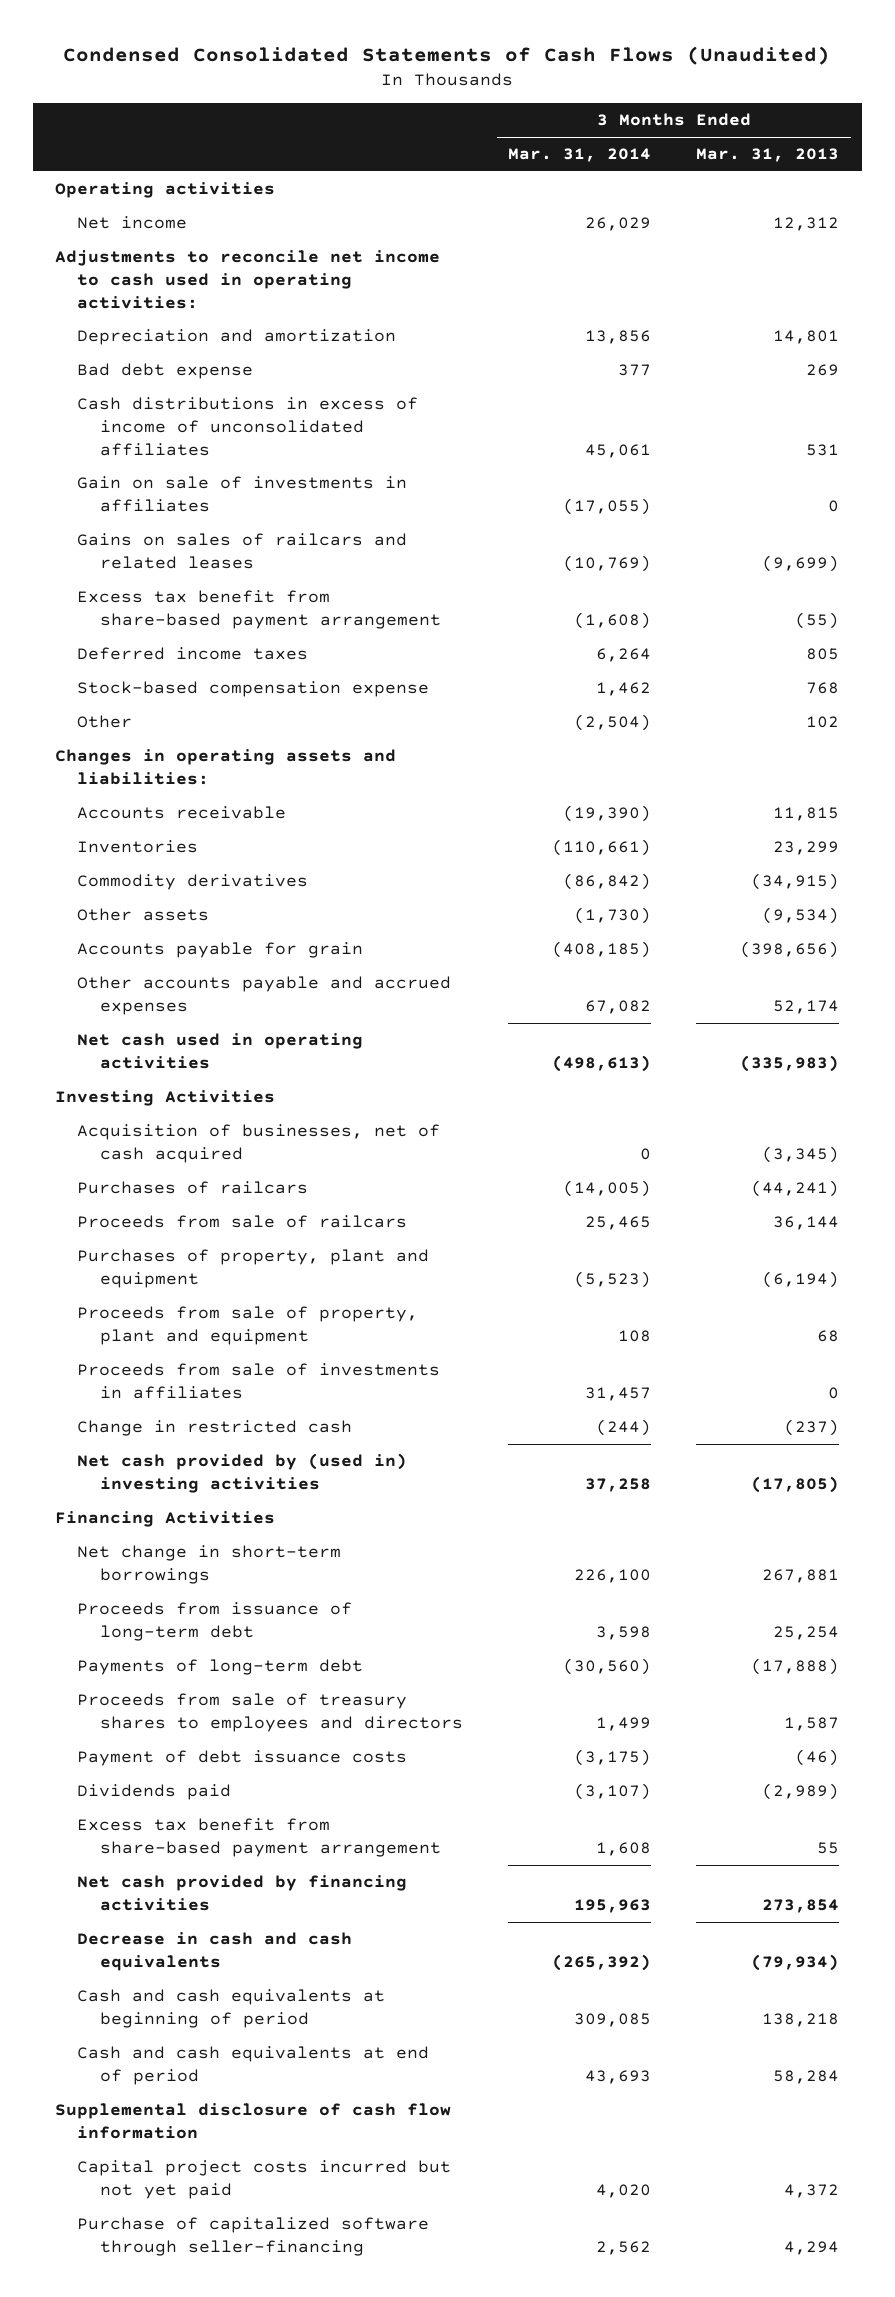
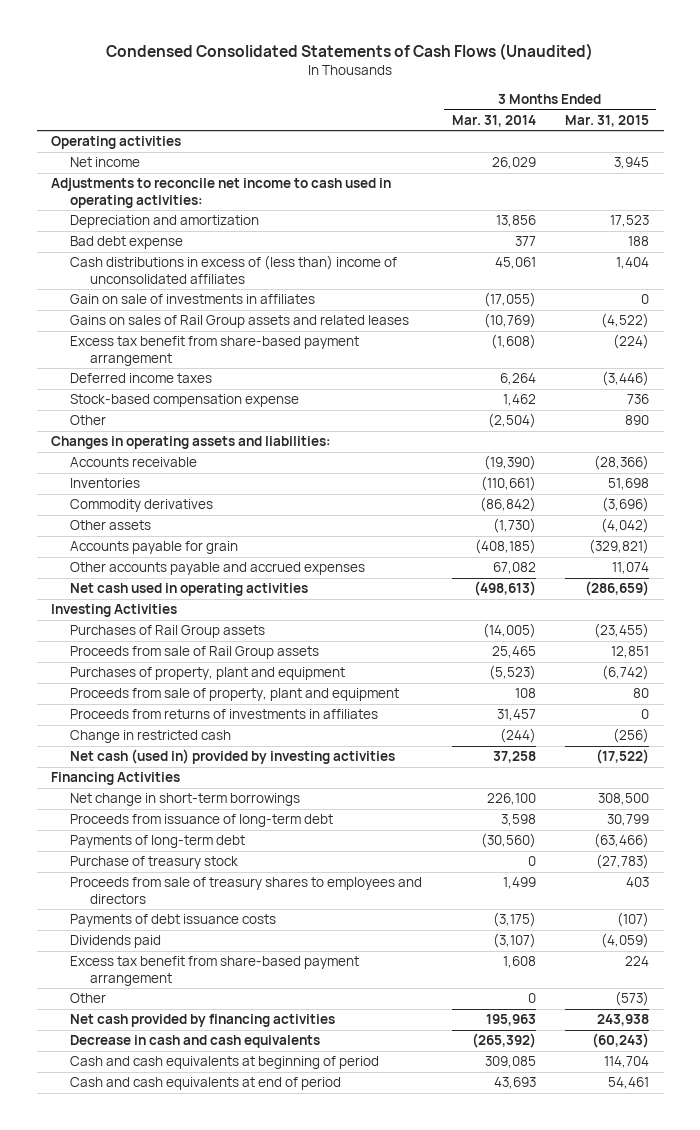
- | 3 Months Ended Mar. 31, 2014 | 3 Months Ended Mar. 31, 2013
+ | 3 Months Ended Mar. 31, 2014 | 3 Months Ended Mar. 31, 2015
- Cash distributions in excess of income of unconsolidated affiliates | 45,061 | 531
+ Cash distributions in excess of (less than) income of unconsolidated affiliates | 45,061 | 1,404
- Gains on sales of railcars and related leases | (10,769) | (9,699)
+ Gains on sales of Rail Group assets and related leases | (10,769) | (4,522)
- Acquisition of businesses, net of cash acquired | 0 | (3,345)
- Purchases of railcars | (14,005) | (44,241)
- Proceeds from sale of railcars | 25,465 | 36,144
+ Purchases of Rail Group assets | (14,005) | (23,455)
+ Proceeds from sale of Rail Group assets | 25,465 | 12,851
- Proceeds from sale of investments in affiliates | 31,457 | 0
+ Proceeds from returns of investments in affiliates | 31,457 | 0
- Net cash provided by (used in) investing activities | 37,258 | (17,805)
+ Net cash (used in) provided by investing activities | 37,258 | (17,522)
+ Purchase of treasury stock | 0 | (27,783)
- Payment of debt issuance costs | (3,175) | (46)
+ Payments of debt issuance costs | (3,175) | (107)
+ Other | 0 | (573)
- Supplemental disclosure of cash flow information
- Capital project costs incurred but not yet paid | 4,020 | 4,372
- Purchase of capitalized software through seller-financing | 2,562 | 4,294

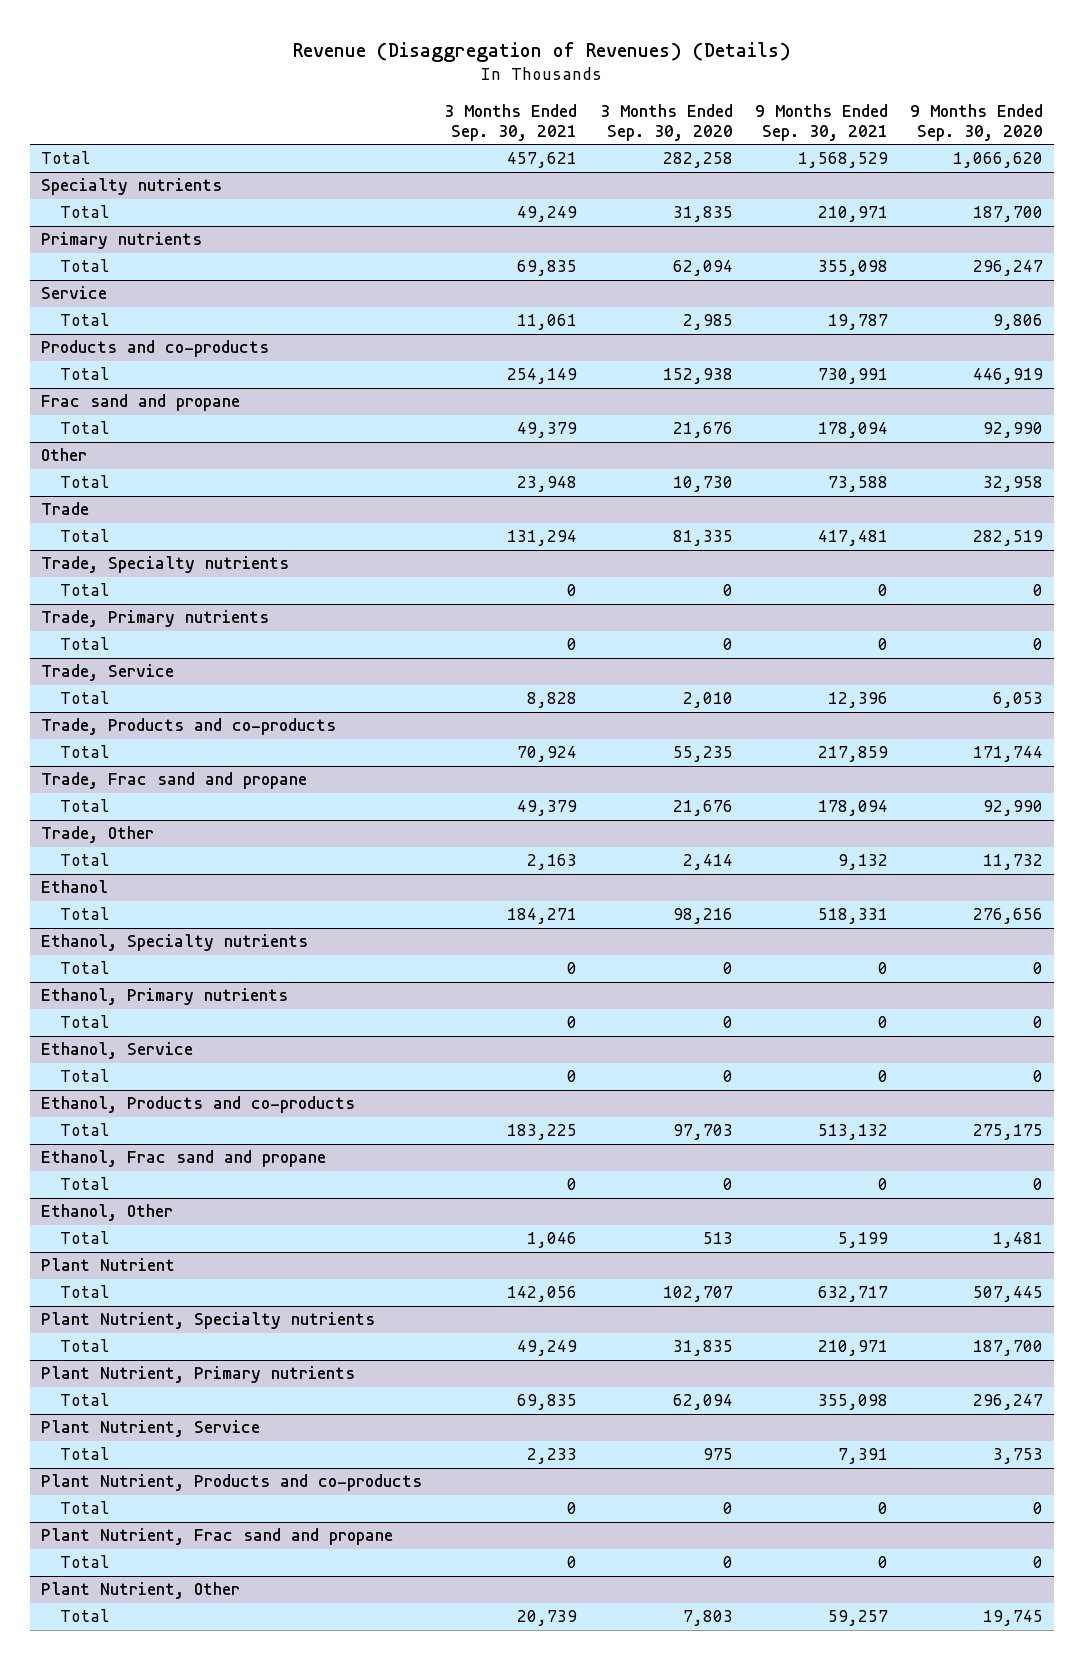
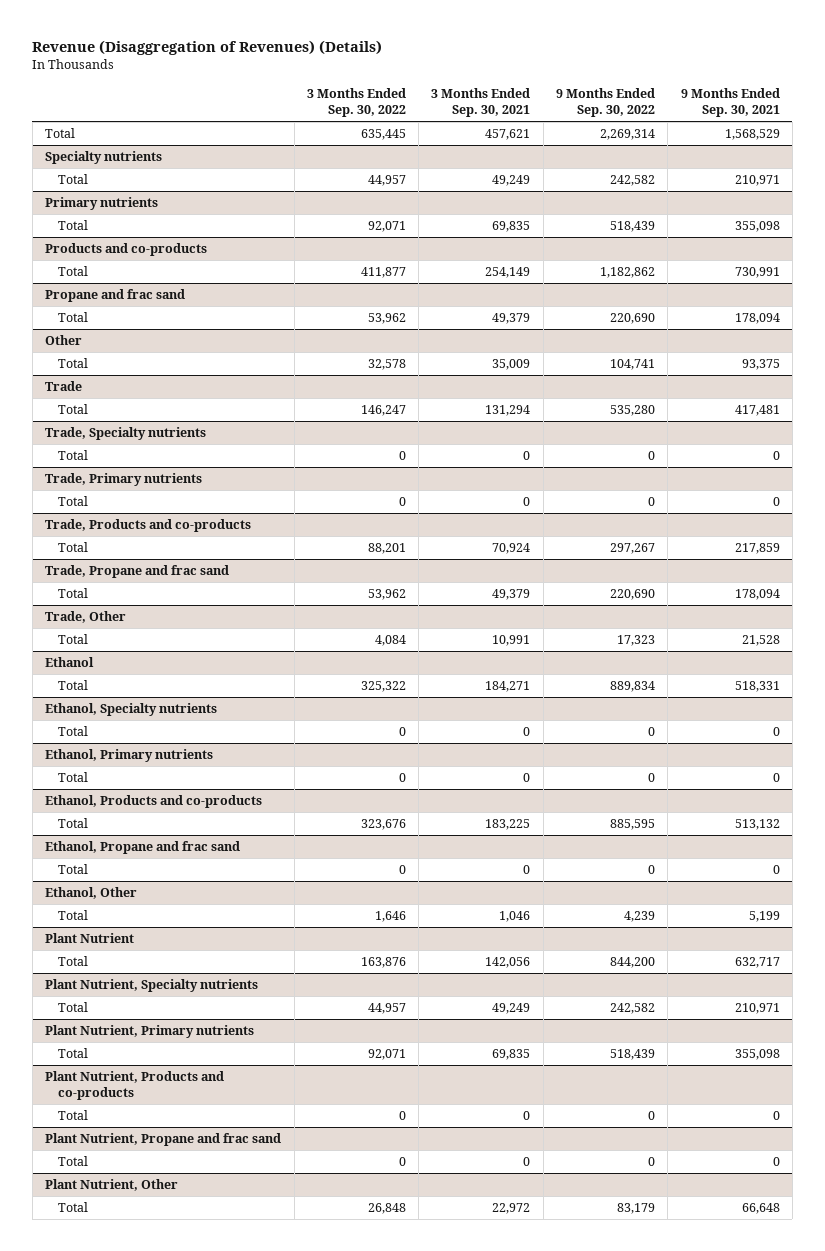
- | 3 Months Ended Sep. 30, 2021 | 3 Months Ended Sep. 30, 2020 | 9 Months Ended Sep. 30, 2021 | 9 Months Ended Sep. 30, 2020
+ | 3 Months Ended Sep. 30, 2022 | 3 Months Ended Sep. 30, 2021 | 9 Months Ended Sep. 30, 2022 | 9 Months Ended Sep. 30, 2021
- Service
- Total | 11,061 | 2,985 | 19,787 | 9,806
- Frac sand and propane
+ Propane and frac sand
@ Other
- Total | 23,948 | 10,730 | 73,588 | 32,958
+ Total | 32,578 | 35,009 | 104,741 | 93,375
- Trade, Service
- Total | 8,828 | 2,010 | 12,396 | 6,053
- Trade, Frac sand and propane
+ Trade, Propane and frac sand
@ Trade, Other
- Total | 2,163 | 2,414 | 9,132 | 11,732
+ Total | 4,084 | 10,991 | 17,323 | 21,528
- Ethanol, Service
- Total | 0 | 0 | 0 | 0
- Ethanol, Frac sand and propane
+ Ethanol, Propane and frac sand
- Plant Nutrient, Service
- Total | 2,233 | 975 | 7,391 | 3,753
- Plant Nutrient, Frac sand and propane
+ Plant Nutrient, Propane and frac sand
@ Plant Nutrient, Other
- Total | 20,739 | 7,803 | 59,257 | 19,745
+ Total | 26,848 | 22,972 | 83,179 | 66,648

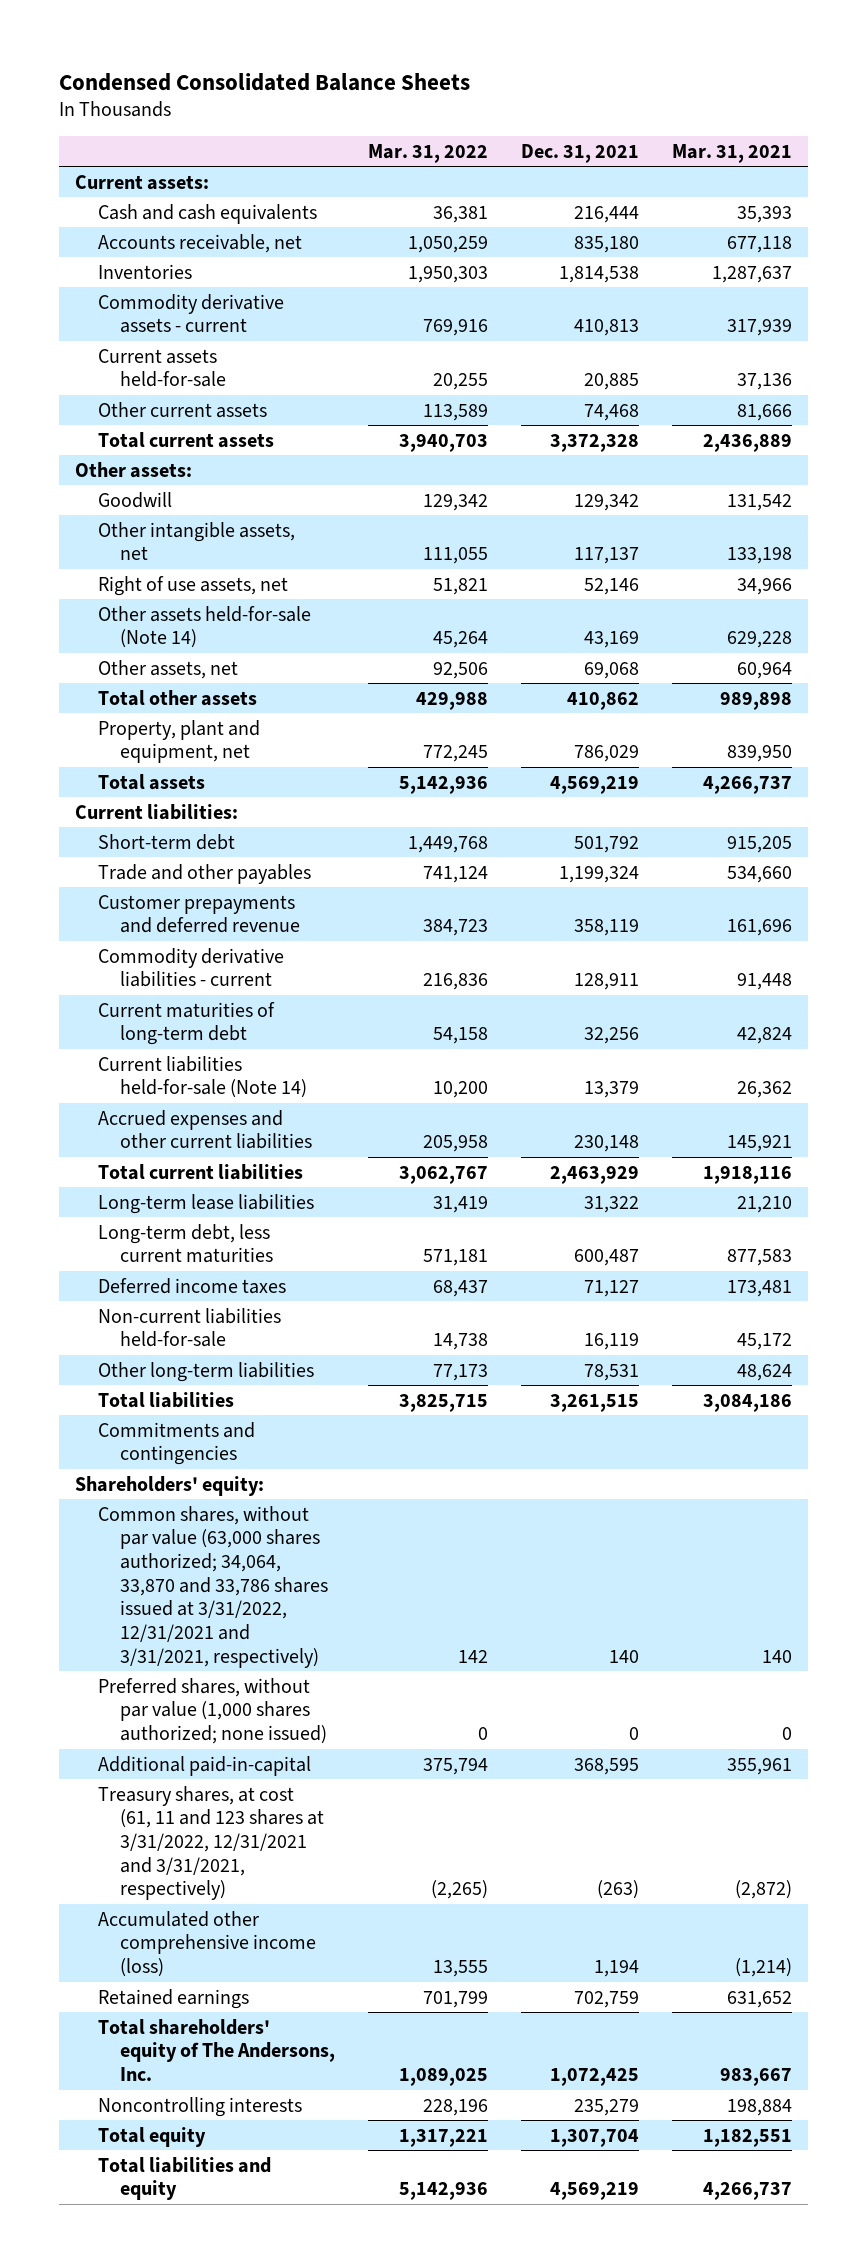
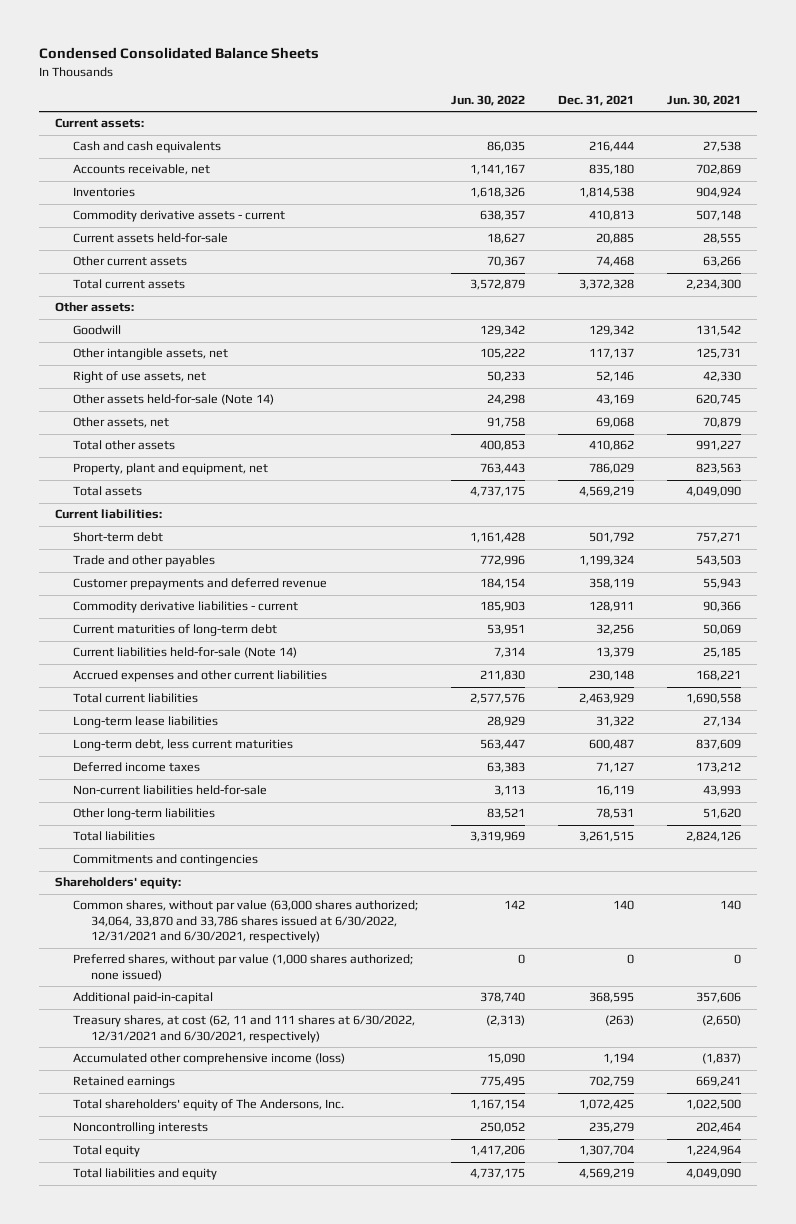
- | Mar. 31, 2022 | Dec. 31, 2021 | Mar. 31, 2021
+ | Jun. 30, 2022 | Dec. 31, 2021 | Jun. 30, 2021
- Common shares, without par value (63,000 shares authorized; 34,064, 33,870 and 33,786 shares issued at 3/31/2022, 12/31/2021 and 3/31/2021, respectively) | 142 | 140 | 140
+ Common shares, without par value (63,000 shares authorized; 34,064, 33,870 and 33,786 shares issued at 6/30/2022, 12/31/2021 and 6/30/2021, respectively) | 142 | 140 | 140
- Treasury shares, at cost (61, 11 and 123 shares at 3/31/2022, 12/31/2021 and 3/31/2021, respectively) | (2,265) | (263) | (2,872)
+ Treasury shares, at cost (62, 11 and 111 shares at 6/30/2022, 12/31/2021 and 6/30/2021, respectively) | (2,313) | (263) | (2,650)

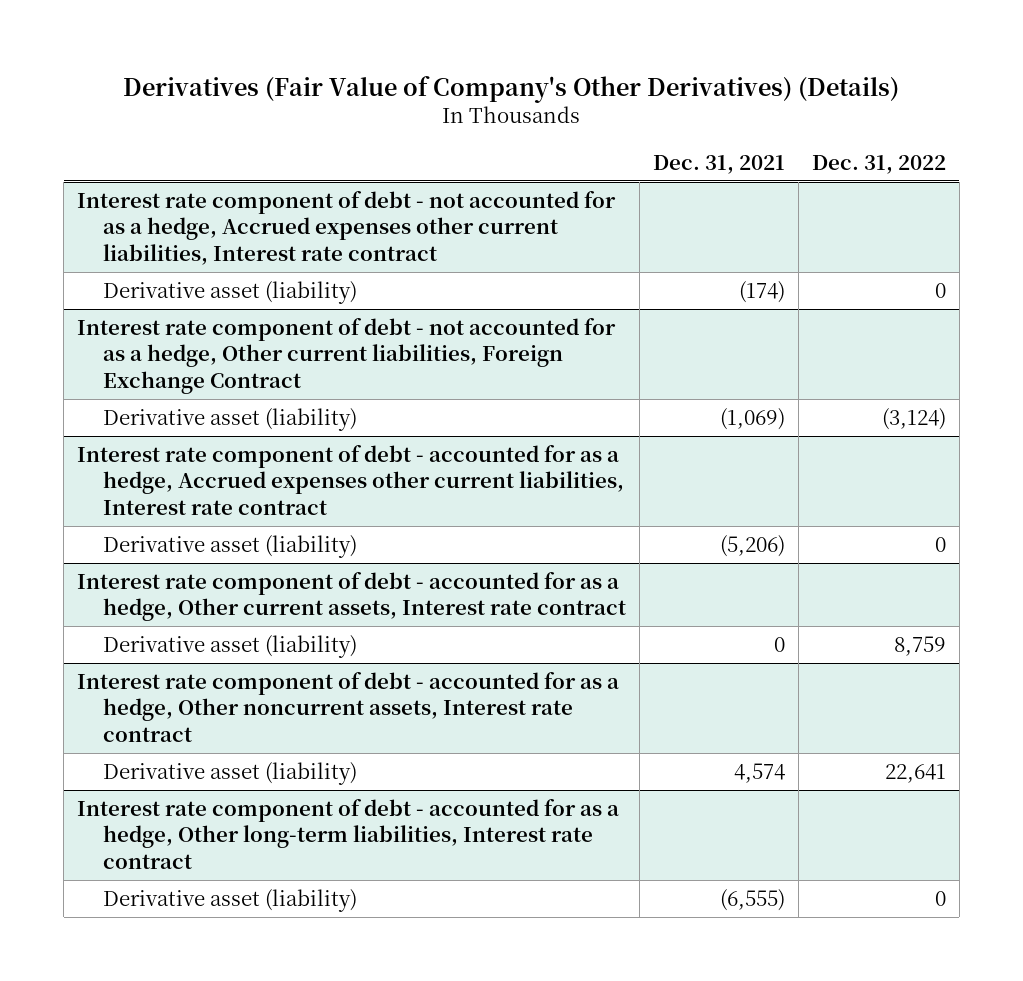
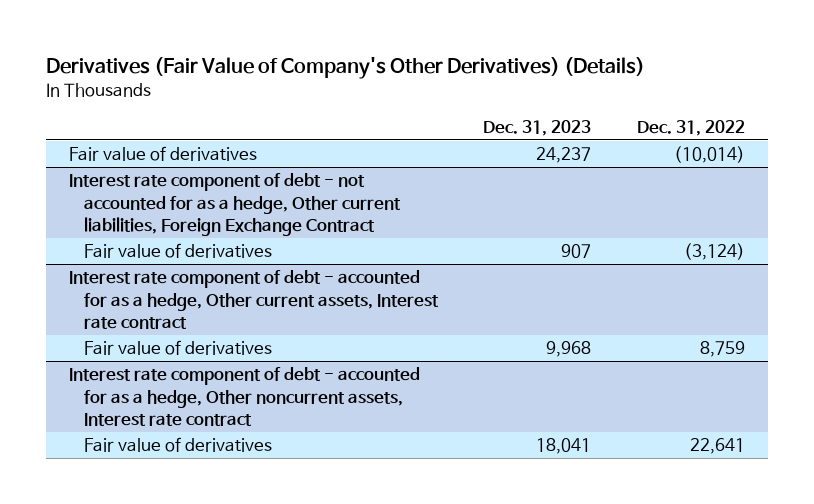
- | Dec. 31, 2021 | Dec. 31, 2022
+ | Dec. 31, 2023 | Dec. 31, 2022
- Interest rate component of debt - not accounted for as a hedge, Accrued expenses other current liabilities, Interest rate contract
- Derivative asset (liability) | (174) | 0
+ Fair value of derivatives | 24,237 | (10,014)
@ Interest rate component of debt - not accounted for as a hedge, Other current liabilities, Foreign Exchange Contract
- Derivative asset (liability) | (1,069) | (3,124)
- Interest rate component of debt - accounted for as a hedge, Accrued expenses other current liabilities, Interest rate contract
- Derivative asset (liability) | (5,206) | 0
@ Interest rate component of debt - not accounted for as a hedge, Other current liabilities, Foreign Exchange Contract
+ Fair value of derivatives | 907 | (3,124)
@ Interest rate component of debt - accounted for as a hedge, Other current assets, Interest rate contract
- Derivative asset (liability) | 0 | 8,759
+ Fair value of derivatives | 9,968 | 8,759
@ Interest rate component of debt - accounted for as a hedge, Other noncurrent assets, Interest rate contract
- Derivative asset (liability) | 4,574 | 22,641
- Interest rate component of debt - accounted for as a hedge, Other long-term liabilities, Interest rate contract
- Derivative asset (liability) | (6,555) | 0
@ Interest rate component of debt - accounted for as a hedge, Other noncurrent assets, Interest rate contract
+ Fair value of derivatives | 18,041 | 22,641

